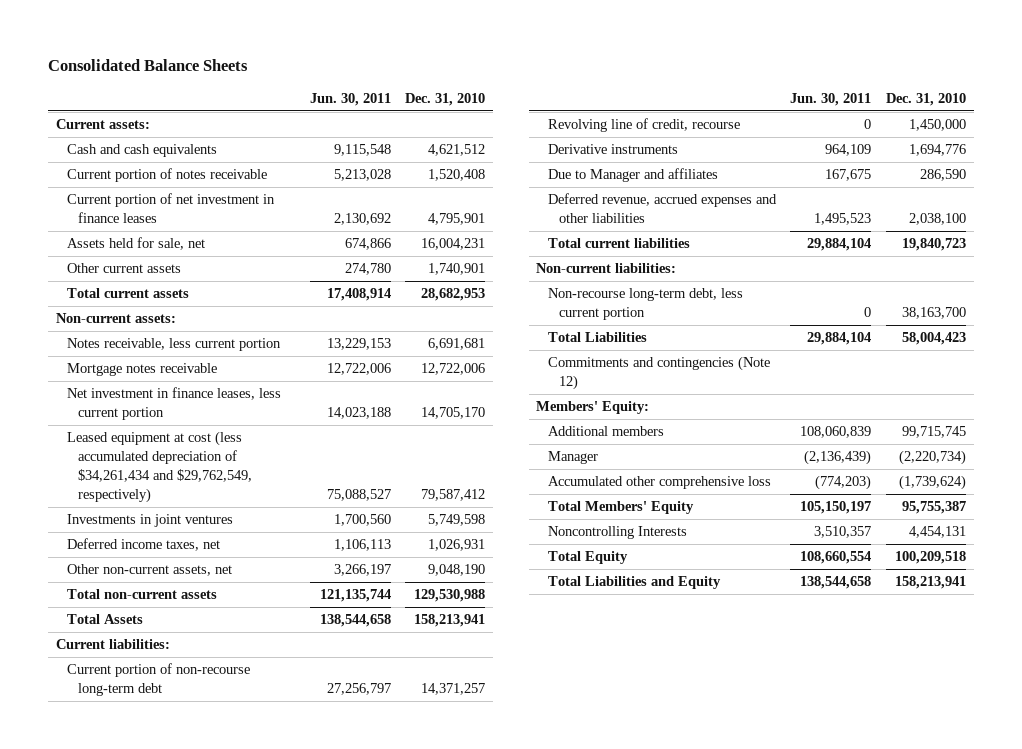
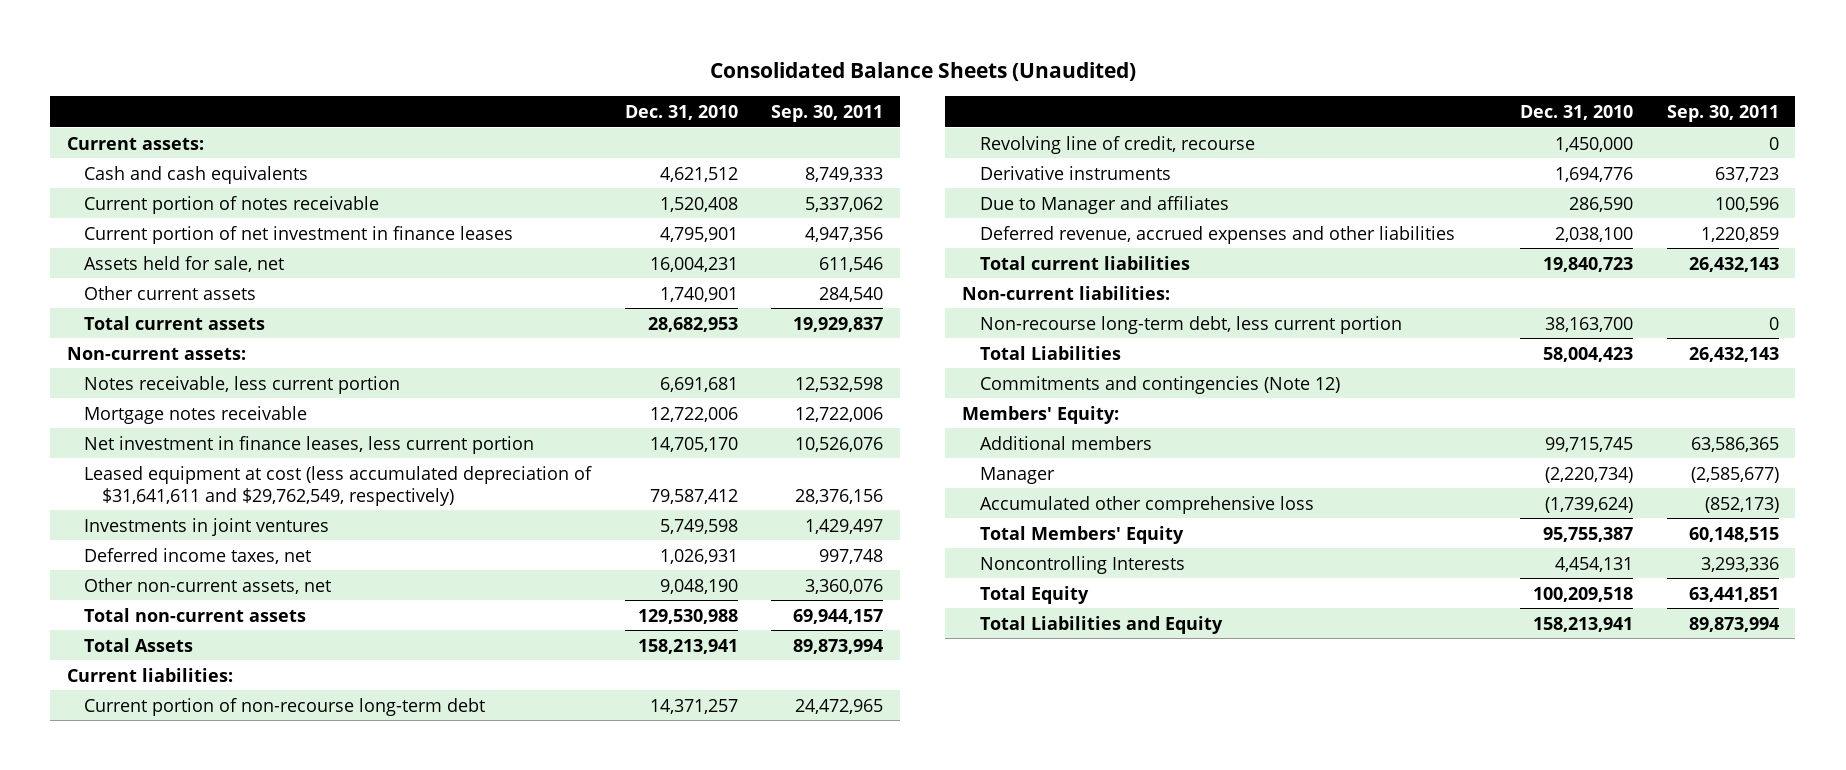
- Consolidated Balance Sheets
+ Consolidated Balance Sheets (Unaudited)
- | Jun. 30, 2011 | Dec. 31, 2010
+ | Dec. 31, 2010 | Sep. 30, 2011
- Leased equipment at cost (less accumulated depreciation of $34,261,434 and $29,762,549, respectively) | 75,088,527 | 79,587,412
+ Leased equipment at cost (less accumulated depreciation of $31,641,611 and $29,762,549, respectively) | 79,587,412 | 28,376,156

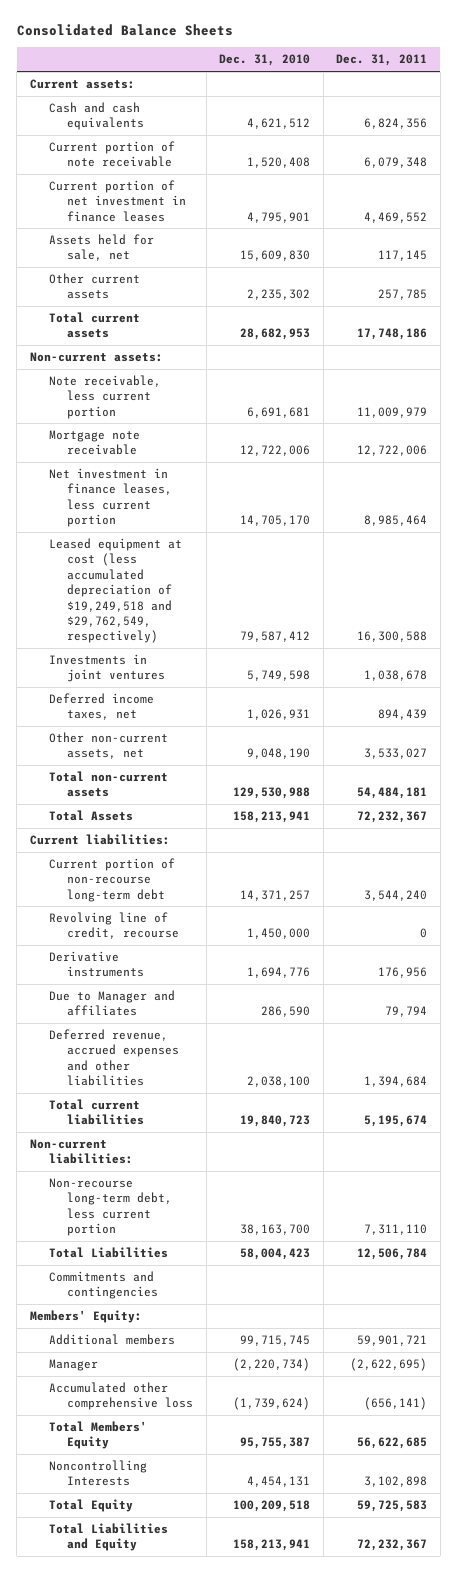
- Consolidated Balance Sheets (Unaudited)
+ Consolidated Balance Sheets
- | Dec. 31, 2010 | Sep. 30, 2011
+ | Dec. 31, 2010 | Dec. 31, 2011
- Current portion of notes receivable | 1,520,408 | 5,337,062
+ Current portion of note receivable | 1,520,408 | 6,079,348
- Assets held for sale, net | 16,004,231 | 611,546
- Other current assets | 1,740,901 | 284,540
+ Assets held for sale, net | 15,609,830 | 117,145
+ Other current assets | 2,235,302 | 257,785
- Notes receivable, less current portion | 6,691,681 | 12,532,598
- Mortgage notes receivable | 12,722,006 | 12,722,006
+ Note receivable, less current portion | 6,691,681 | 11,009,979
+ Mortgage note receivable | 12,722,006 | 12,722,006
- Leased equipment at cost (less accumulated depreciation of $31,641,611 and $29,762,549, respectively) | 79,587,412 | 28,376,156
+ Leased equipment at cost (less accumulated depreciation of $19,249,518 and $29,762,549, respectively) | 79,587,412 | 16,300,588
- Commitments and contingencies (Note 12)
+ Commitments and contingencies

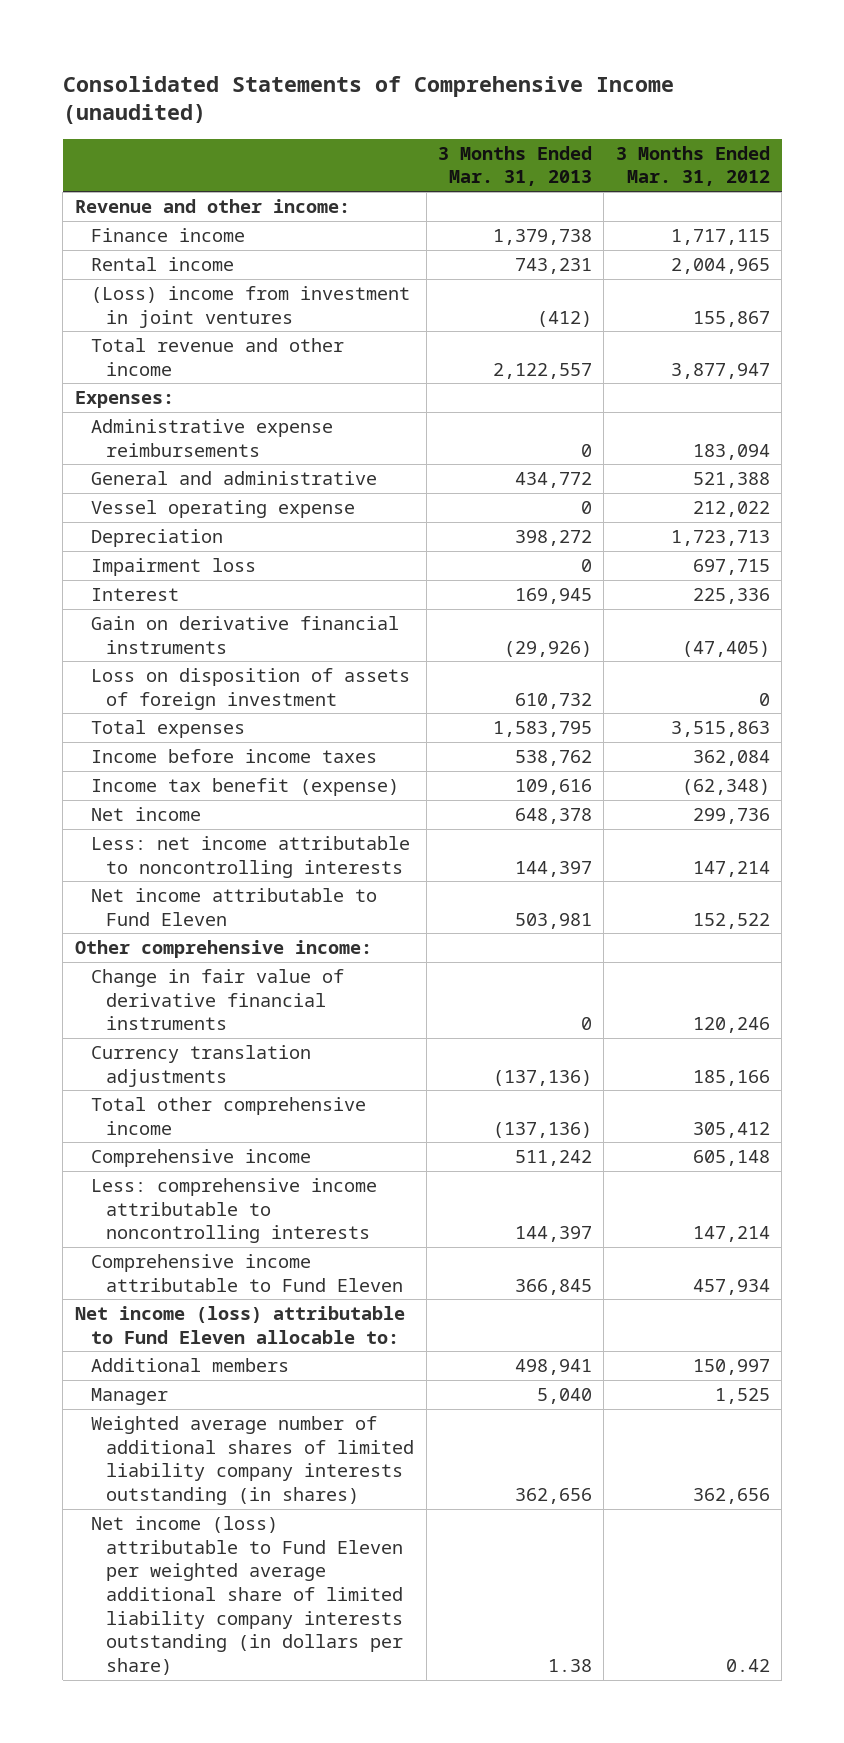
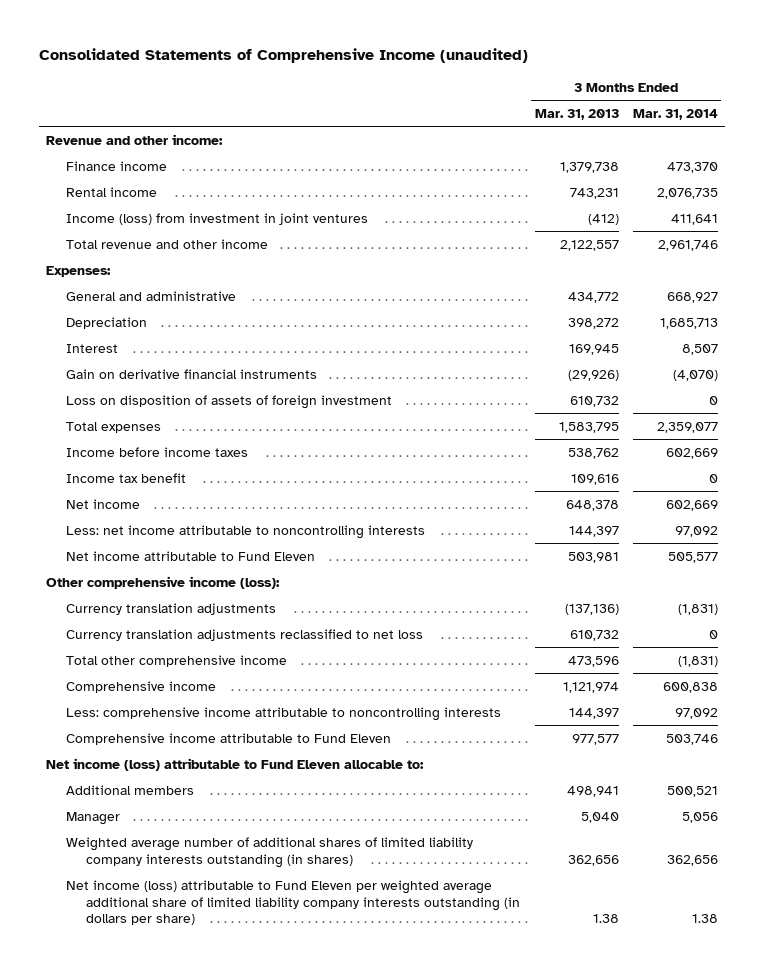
- | 3 Months Ended Mar. 31, 2013 | 3 Months Ended Mar. 31, 2012
+ | 3 Months Ended Mar. 31, 2013 | 3 Months Ended Mar. 31, 2014
- (Loss) income from investment in joint ventures | (412) | 155,867
+ Income (loss) from investment in joint ventures | (412) | 411,641
- Administrative expense reimbursements | 0 | 183,094
- Vessel operating expense | 0 | 212,022
- Impairment loss | 0 | 697,715
- Income tax benefit (expense) | 109,616 | (62,348)
+ Income tax benefit | 109,616 | 0
- Other comprehensive income:
- Change in fair value of derivative financial instruments | 0 | 120,246
+ Other comprehensive income (loss):
- Total other comprehensive income | (137,136) | 305,412
- Comprehensive income | 511,242 | 605,148
+ Currency translation adjustments reclassified to net loss | 610,732 | 0
+ Total other comprehensive income | 473,596 | (1,831)
+ Comprehensive income | 1,121,974 | 600,838
- Comprehensive income attributable to Fund Eleven | 366,845 | 457,934
+ Comprehensive income attributable to Fund Eleven | 977,577 | 503,746

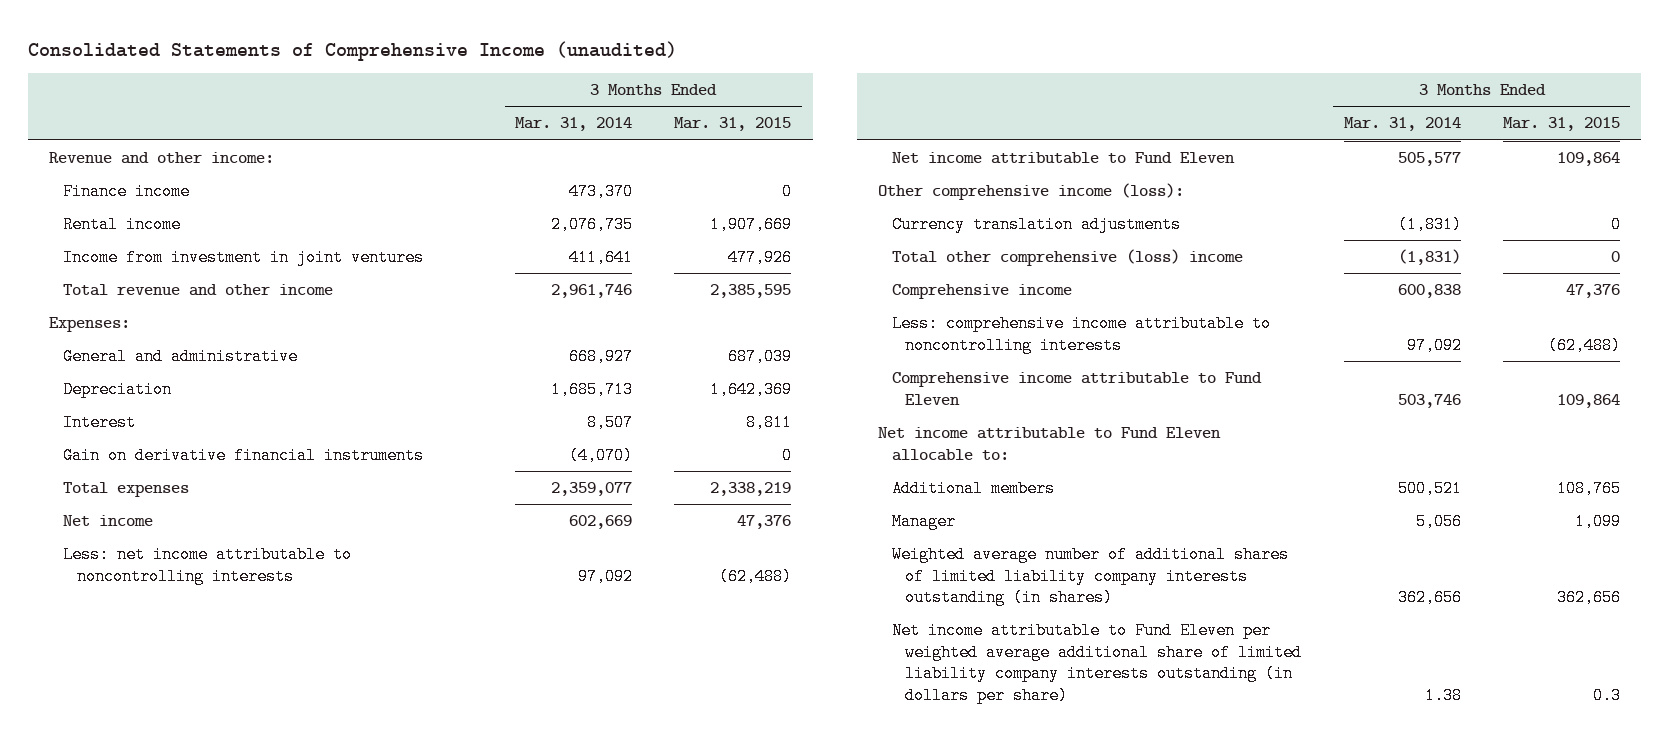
- | 3 Months Ended Mar. 31, 2013 | 3 Months Ended Mar. 31, 2014
+ | 3 Months Ended Mar. 31, 2014 | 3 Months Ended Mar. 31, 2015
- Income (loss) from investment in joint ventures | (412) | 411,641
+ Income from investment in joint ventures | 411,641 | 477,926
- Loss on disposition of assets of foreign investment | 610,732 | 0
- Income before income taxes | 538,762 | 602,669
- Income tax benefit | 109,616 | 0
- Currency translation adjustments reclassified to net loss | 610,732 | 0
- Total other comprehensive income | 473,596 | (1,831)
+ Total other comprehensive (loss) income | (1,831) | 0
- Net income (loss) attributable to Fund Eleven allocable to:
+ Net income attributable to Fund Eleven allocable to:
- Net income (loss) attributable to Fund Eleven per weighted average additional share of limited liability company interests outstanding (in dollars per share) | 1.38 | 1.38
+ Net income attributable to Fund Eleven per weighted average additional share of limited liability company interests outstanding (in dollars per share) | 1.38 | 0.3

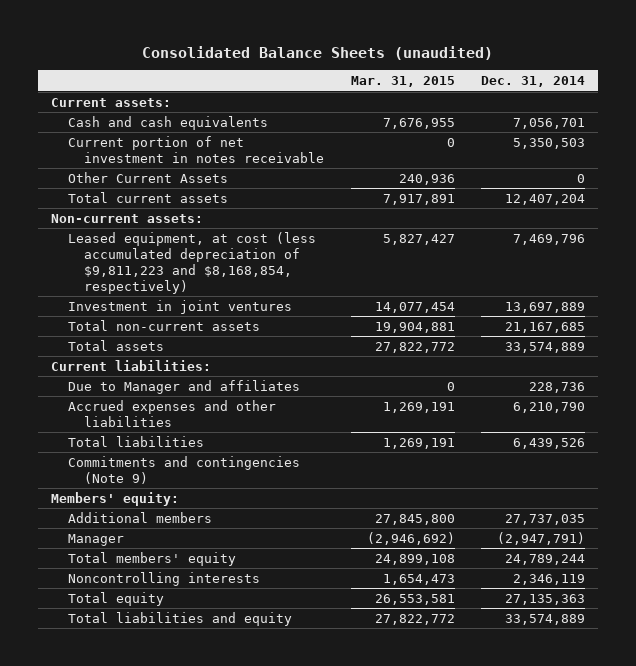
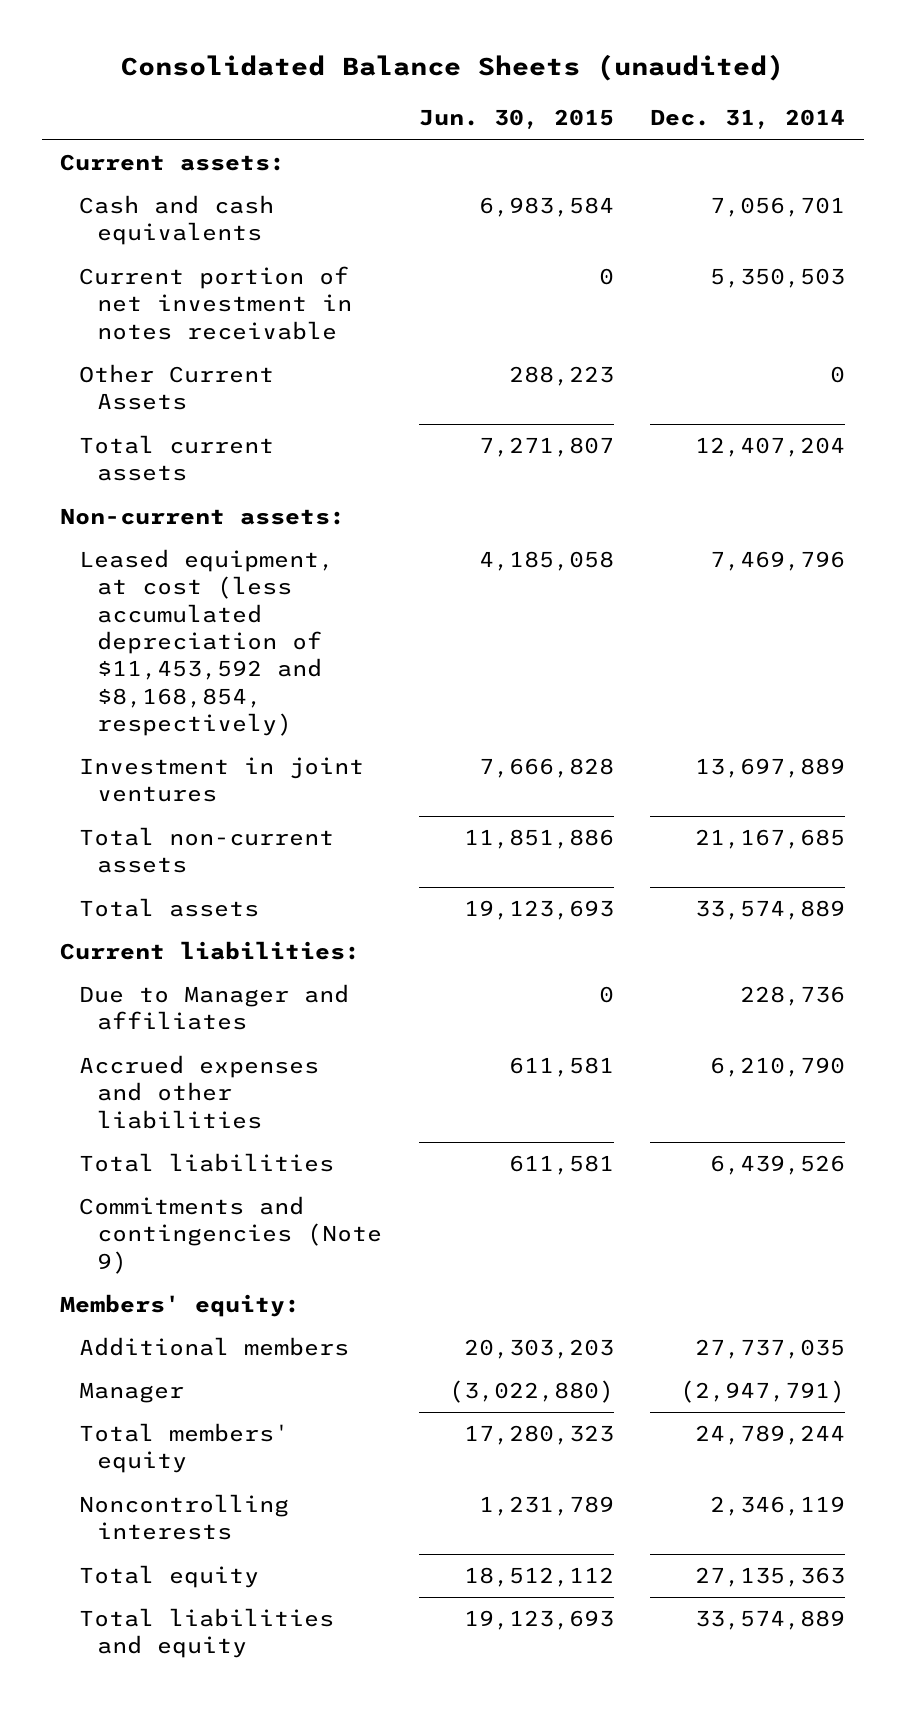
- | Mar. 31, 2015 | Dec. 31, 2014
+ | Jun. 30, 2015 | Dec. 31, 2014
- Leased equipment, at cost (less accumulated depreciation of $9,811,223 and $8,168,854, respectively) | 5,827,427 | 7,469,796
+ Leased equipment, at cost (less accumulated depreciation of $11,453,592 and $8,168,854, respectively) | 4,185,058 | 7,469,796

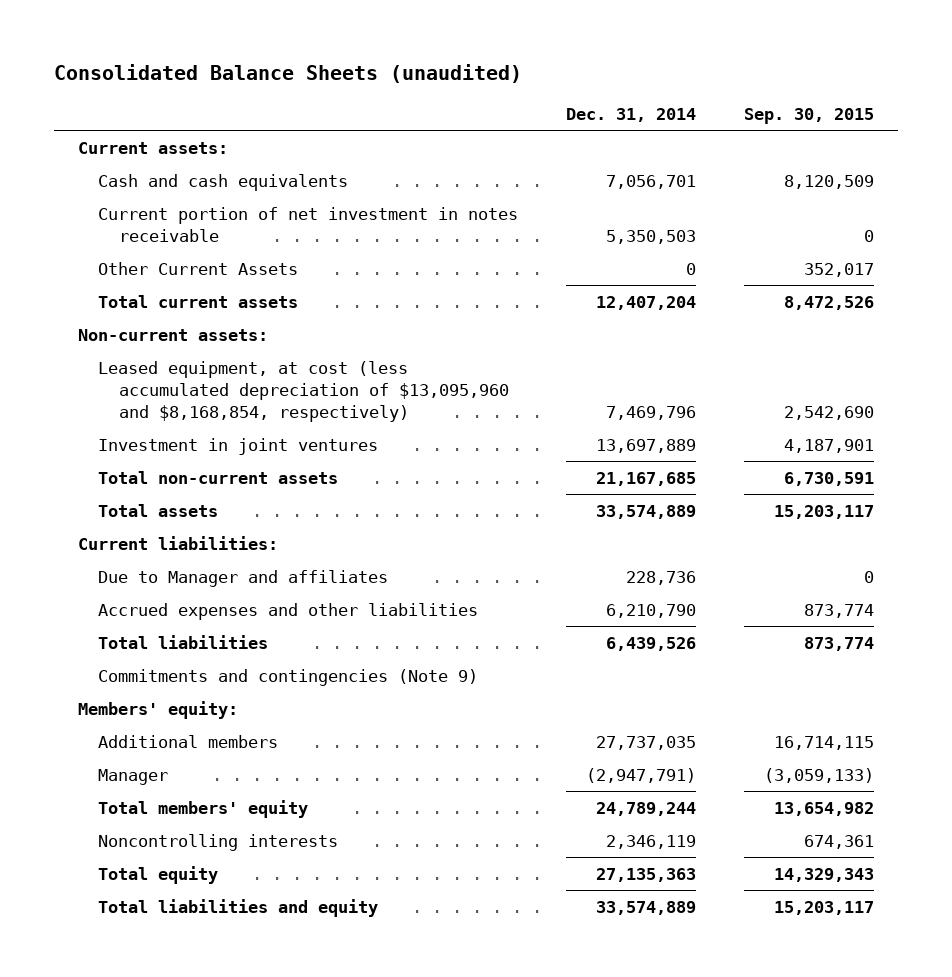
- | Jun. 30, 2015 | Dec. 31, 2014
+ | Dec. 31, 2014 | Sep. 30, 2015
- Leased equipment, at cost (less accumulated depreciation of $11,453,592 and $8,168,854, respectively) | 4,185,058 | 7,469,796
+ Leased equipment, at cost (less accumulated depreciation of $13,095,960 and $8,168,854, respectively) | 7,469,796 | 2,542,690

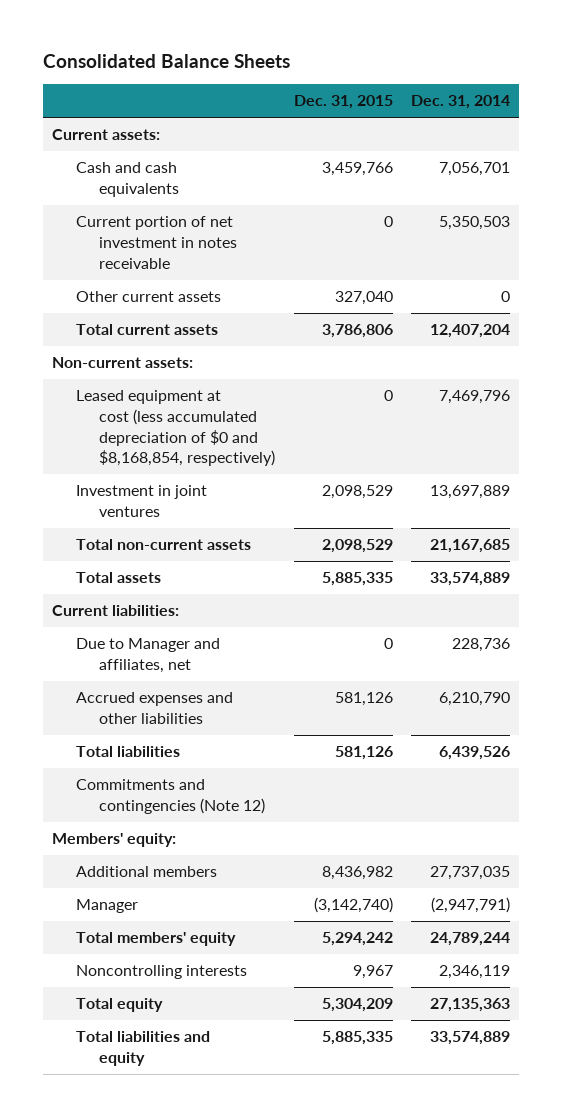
- Consolidated Balance Sheets (unaudited)
+ Consolidated Balance Sheets
- | Dec. 31, 2014 | Sep. 30, 2015
+ | Dec. 31, 2015 | Dec. 31, 2014
- Other Current Assets | 0 | 352,017
+ Other current assets | 327,040 | 0
- Leased equipment, at cost (less accumulated depreciation of $13,095,960 and $8,168,854, respectively) | 7,469,796 | 2,542,690
+ Leased equipment at cost (less accumulated depreciation of $0 and $8,168,854, respectively) | 0 | 7,469,796
- Due to Manager and affiliates | 228,736 | 0
+ Due to Manager and affiliates, net | 0 | 228,736
- Commitments and contingencies (Note 9)
+ Commitments and contingencies (Note 12)

